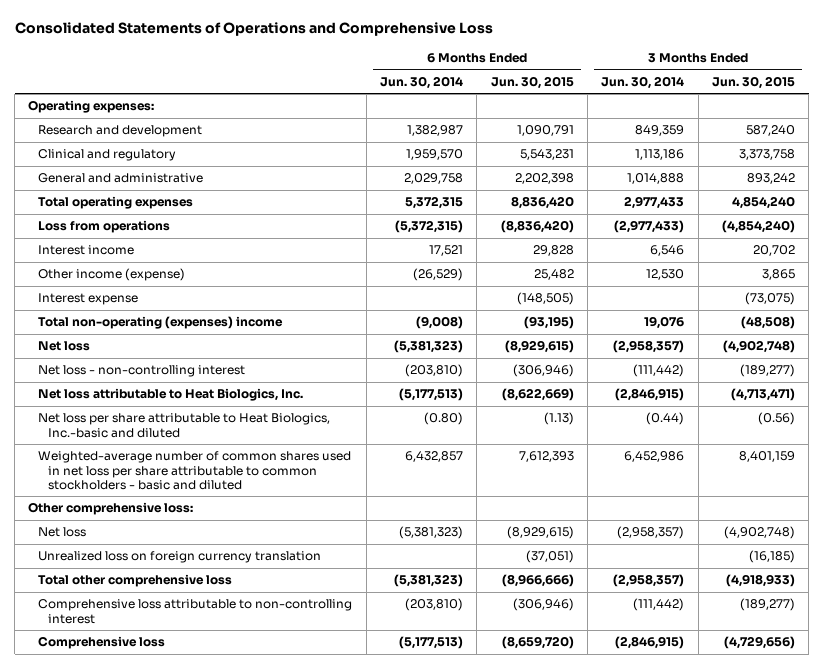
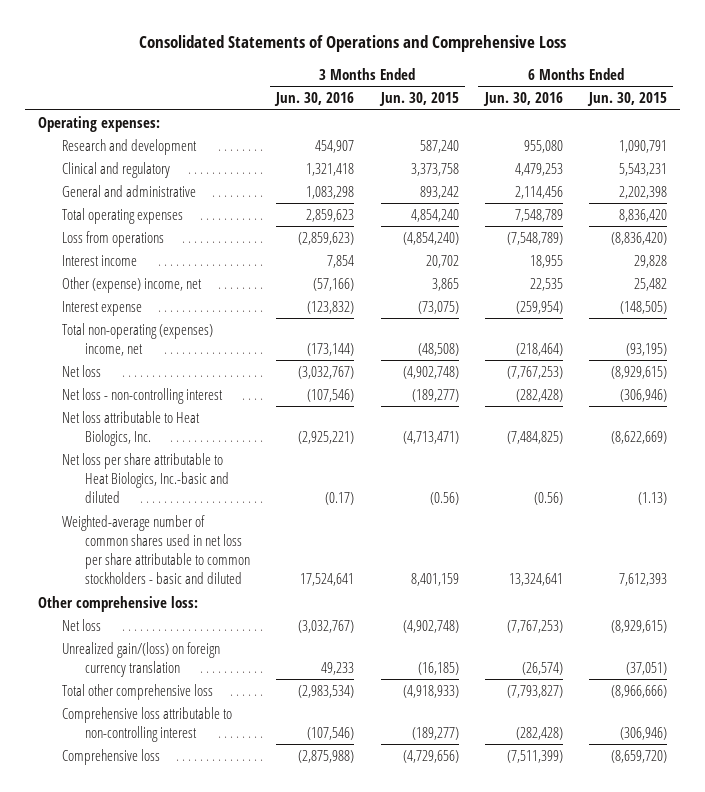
- | 6 Months Ended Jun. 30, 2014 | 6 Months Ended Jun. 30, 2015 | 3 Months Ended Jun. 30, 2014 | 3 Months Ended Jun. 30, 2015
+ | 3 Months Ended Jun. 30, 2016 | 3 Months Ended Jun. 30, 2015 | 6 Months Ended Jun. 30, 2016 | 6 Months Ended Jun. 30, 2015
- Other income (expense) | (26,529) | 25,482 | 12,530 | 3,865
+ Other (expense) income, net | (57,166) | 3,865 | 22,535 | 25,482
- Total non-operating (expenses) income | (9,008) | (93,195) | 19,076 | (48,508)
+ Total non-operating (expenses) income, net | (173,144) | (48,508) | (218,464) | (93,195)
- Unrealized loss on foreign currency translation | | (37,051) | | (16,185)
+ Unrealized gain/(loss) on foreign currency translation | 49,233 | (16,185) | (26,574) | (37,051)

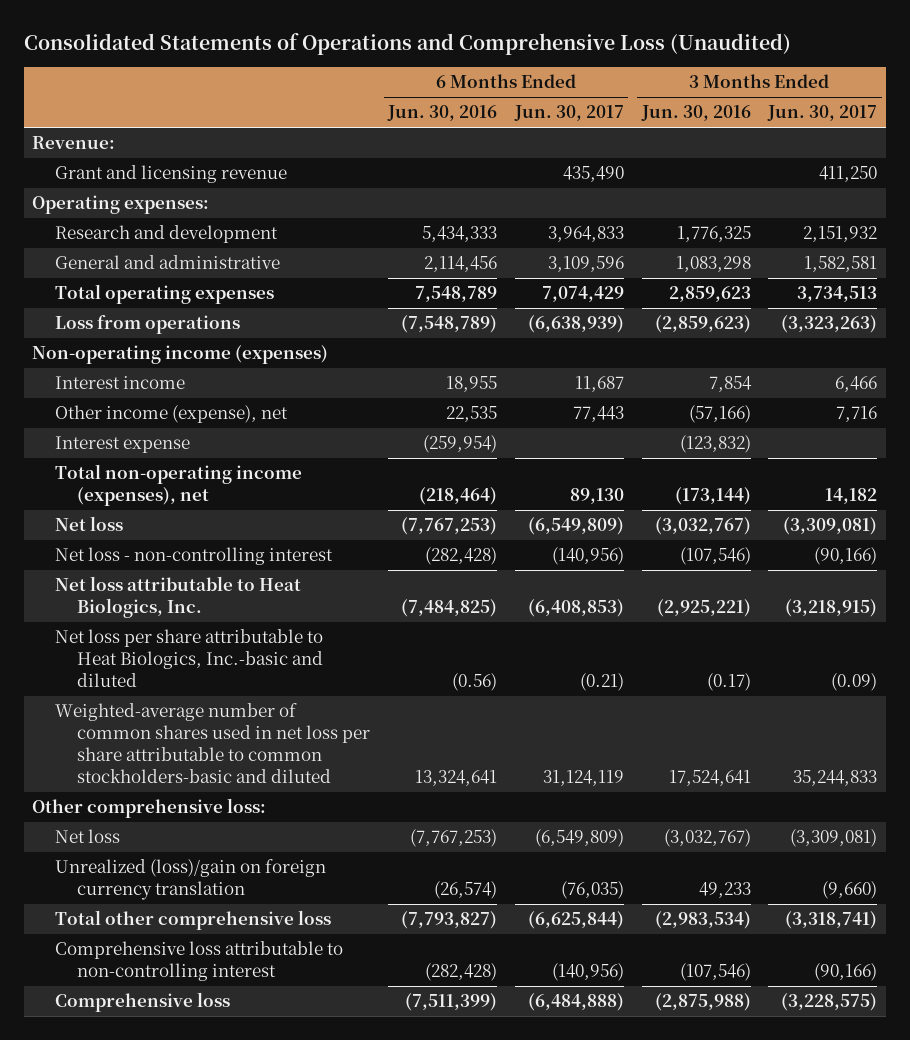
- Consolidated Statements of Operations and Comprehensive Loss
+ Consolidated Statements of Operations and Comprehensive Loss (Unaudited)
- | 3 Months Ended Jun. 30, 2016 | 3 Months Ended Jun. 30, 2015 | 6 Months Ended Jun. 30, 2016 | 6 Months Ended Jun. 30, 2015
+ | 6 Months Ended Jun. 30, 2016 | 6 Months Ended Jun. 30, 2017 | 3 Months Ended Jun. 30, 2016 | 3 Months Ended Jun. 30, 2017
+ Revenue:
+ Grant and licensing revenue | | 435,490 | | 411,250
- Research and development | 454,907 | 587,240 | 955,080 | 1,090,791
- Clinical and regulatory | 1,321,418 | 3,373,758 | 4,479,253 | 5,543,231
+ Research and development | 5,434,333 | 3,964,833 | 1,776,325 | 2,151,932
+ Non-operating income (expenses)
- Other (expense) income, net | (57,166) | 3,865 | 22,535 | 25,482
+ Other income (expense), net | 22,535 | 77,443 | (57,166) | 7,716
- Total non-operating (expenses) income, net | (173,144) | (48,508) | (218,464) | (93,195)
+ Total non-operating income (expenses), net | (218,464) | 89,130 | (173,144) | 14,182
- Weighted-average number of common shares used in net loss per share attributable to common stockholders - basic and diluted | 17,524,641 | 8,401,159 | 13,324,641 | 7,612,393
+ Weighted-average number of common shares used in net loss per share attributable to common stockholders-basic and diluted | 13,324,641 | 31,124,119 | 17,524,641 | 35,244,833
- Unrealized gain/(loss) on foreign currency translation | 49,233 | (16,185) | (26,574) | (37,051)
+ Unrealized (loss)/gain on foreign currency translation | (26,574) | (76,035) | 49,233 | (9,660)

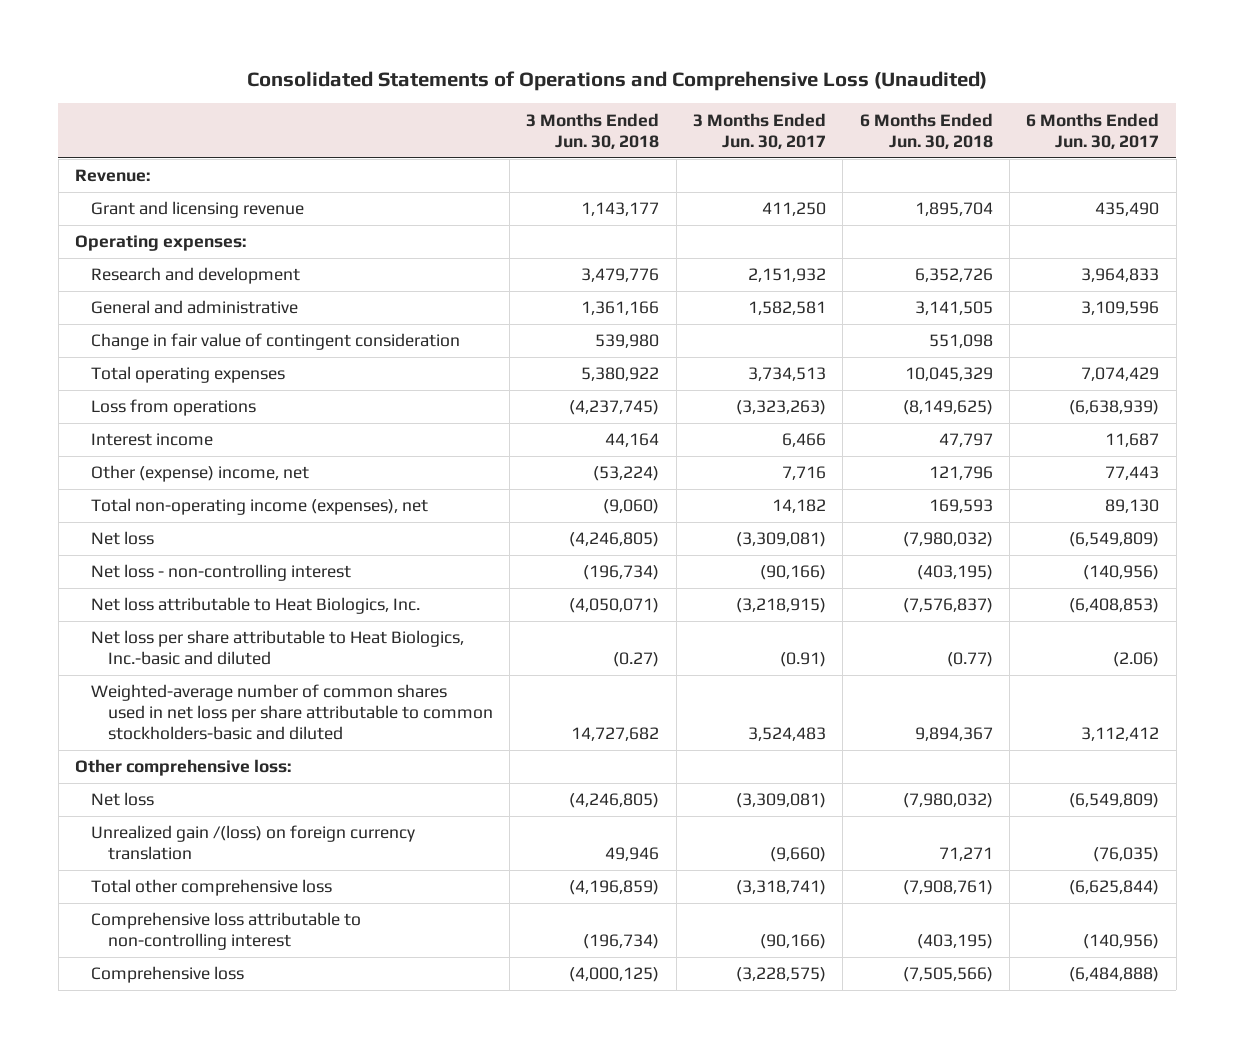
- | 6 Months Ended Jun. 30, 2016 | 6 Months Ended Jun. 30, 2017 | 3 Months Ended Jun. 30, 2016 | 3 Months Ended Jun. 30, 2017
+ | 3 Months Ended Jun. 30, 2018 | 3 Months Ended Jun. 30, 2017 | 6 Months Ended Jun. 30, 2018 | 6 Months Ended Jun. 30, 2017
+ Change in fair value of contingent consideration | 539,980 | | 551,098 |
- Non-operating income (expenses)
- Other income (expense), net | 22,535 | 77,443 | (57,166) | 7,716
- Interest expense | (259,954) | | (123,832) |
+ Other (expense) income, net | (53,224) | 7,716 | 121,796 | 77,443
- Net loss per share attributable to Heat Biologics, Inc.-basic and diluted | (0.56) | (0.21) | (0.17) | (0.09)
- Weighted-average number of common shares used in net loss per share attributable to common stockholders-basic and diluted | 13,324,641 | 31,124,119 | 17,524,641 | 35,244,833
+ Net loss per share attributable to Heat Biologics, Inc.-basic and diluted | (0.27) | (0.91) | (0.77) | (2.06)
+ Weighted-average number of common shares used in net loss per share attributable to common stockholders-basic and diluted | 14,727,682 | 3,524,483 | 9,894,367 | 3,112,412
- Unrealized (loss)/gain on foreign currency translation | (26,574) | (76,035) | 49,233 | (9,660)
+ Unrealized gain /(loss) on foreign currency translation | 49,946 | (9,660) | 71,271 | (76,035)

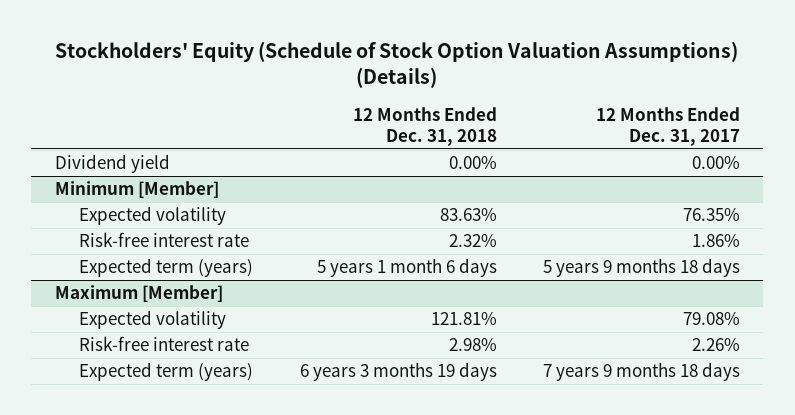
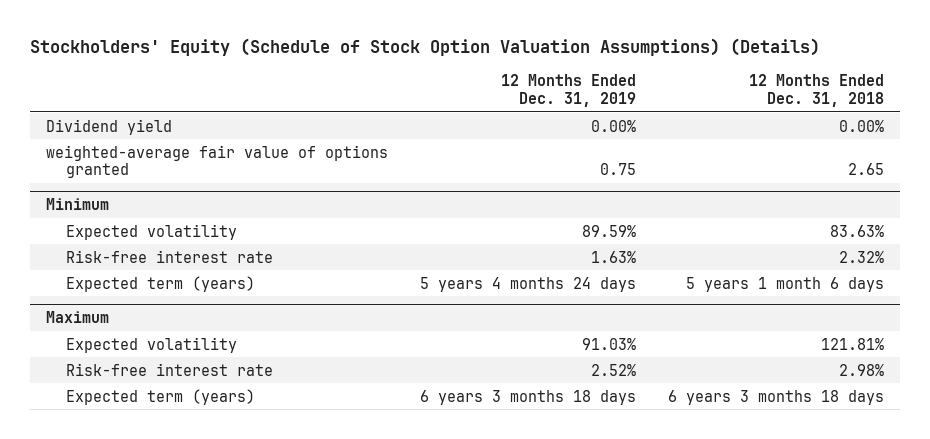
- | 12 Months Ended Dec. 31, 2018 | 12 Months Ended Dec. 31, 2017
+ | 12 Months Ended Dec. 31, 2019 | 12 Months Ended Dec. 31, 2018
- Minimum [Member]
+ weighted-average fair value of options granted | 0.75 | 2.65
+ Minimum
- Maximum [Member]
+ Maximum
- Expected term (years) | 6 years 3 months 19 days | 7 years 9 months 18 days
+ Expected term (years) | 6 years 3 months 18 days | 6 years 3 months 18 days

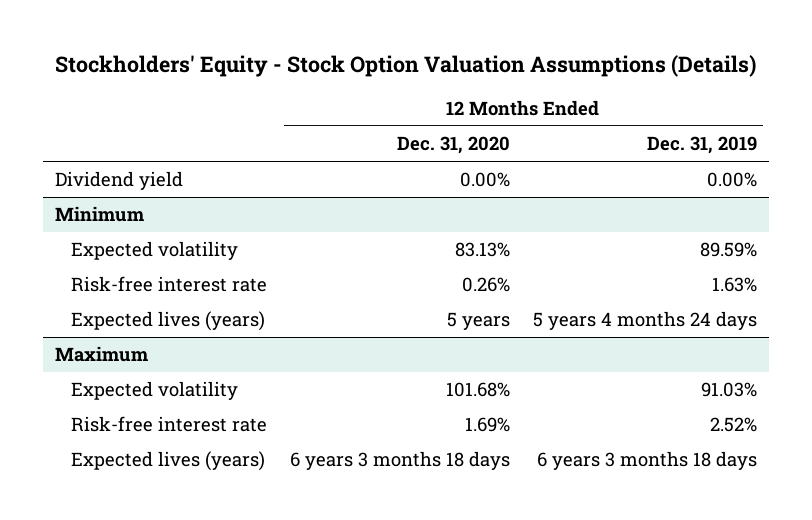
- Stockholders' Equity (Schedule of Stock Option Valuation Assumptions) (Details)
+ Stockholders' Equity - Stock Option Valuation Assumptions (Details)
- | 12 Months Ended Dec. 31, 2019 | 12 Months Ended Dec. 31, 2018
+ | 12 Months Ended Dec. 31, 2020 | 12 Months Ended Dec. 31, 2019
- weighted-average fair value of options granted | 0.75 | 2.65
@ Minimum
- Expected term (years) | 5 years 4 months 24 days | 5 years 1 month 6 days
+ Expected lives (years) | 5 years | 5 years 4 months 24 days
@ Maximum
- Expected term (years) | 6 years 3 months 18 days | 6 years 3 months 18 days
+ Expected lives (years) | 6 years 3 months 18 days | 6 years 3 months 18 days

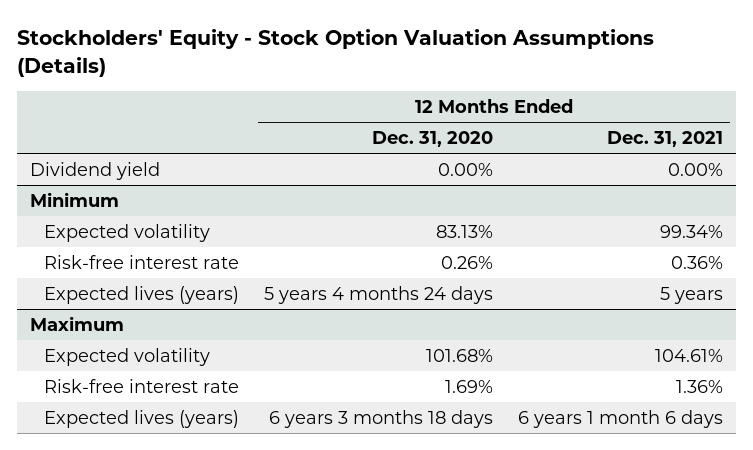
- | 12 Months Ended Dec. 31, 2020 | 12 Months Ended Dec. 31, 2019
+ | 12 Months Ended Dec. 31, 2020 | 12 Months Ended Dec. 31, 2021
@ Minimum
- Expected lives (years) | 5 years | 5 years 4 months 24 days
+ Expected lives (years) | 5 years 4 months 24 days | 5 years

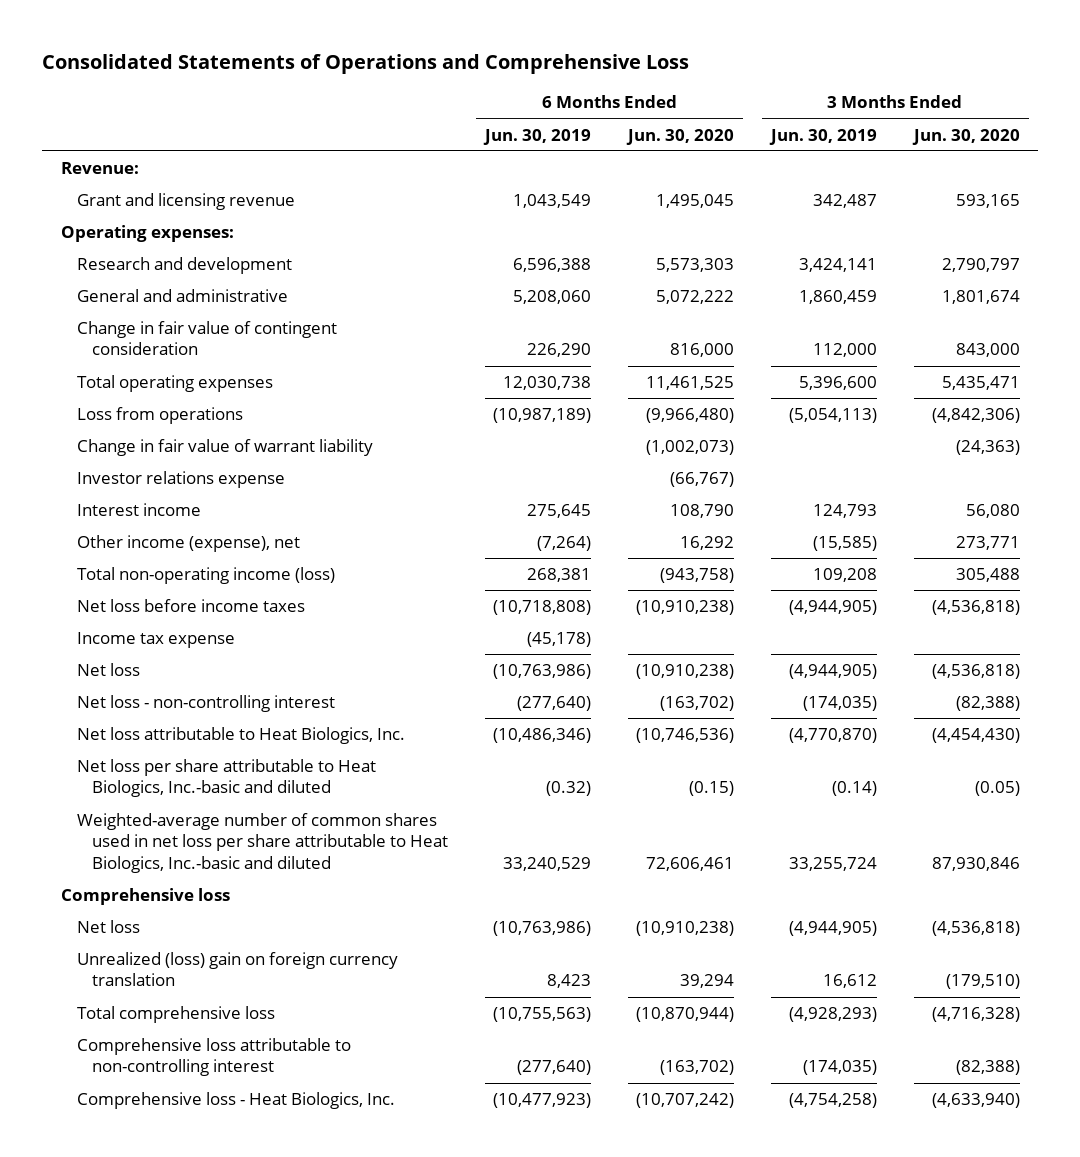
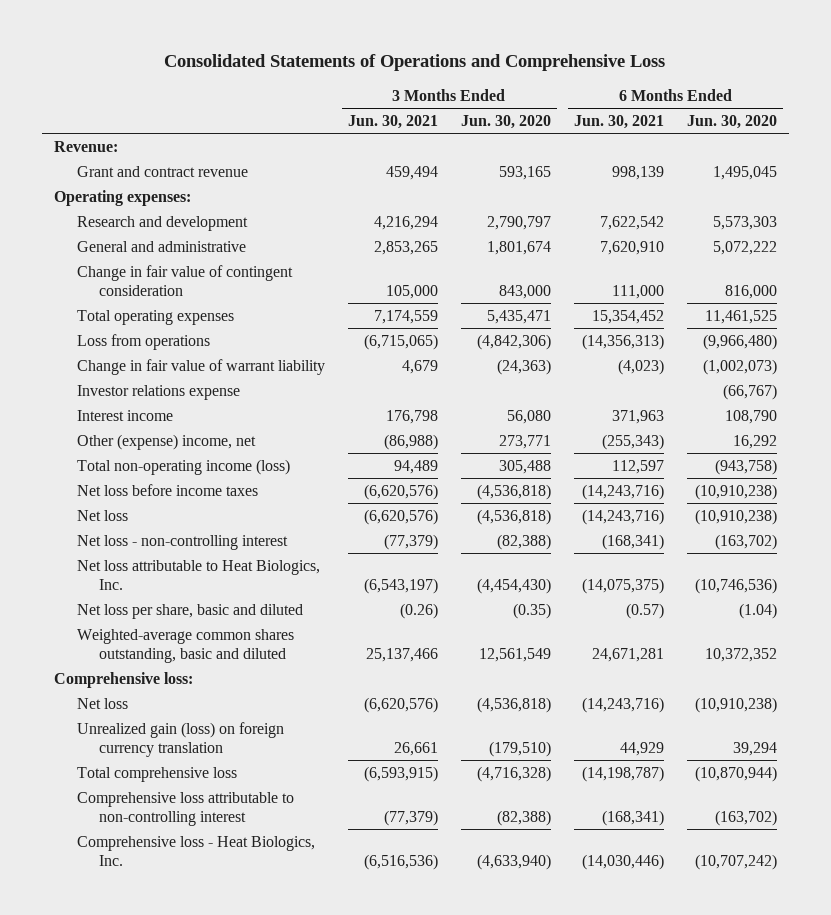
- | 6 Months Ended Jun. 30, 2019 | 6 Months Ended Jun. 30, 2020 | 3 Months Ended Jun. 30, 2019 | 3 Months Ended Jun. 30, 2020
+ | 3 Months Ended Jun. 30, 2021 | 3 Months Ended Jun. 30, 2020 | 6 Months Ended Jun. 30, 2021 | 6 Months Ended Jun. 30, 2020
- Grant and licensing revenue | 1,043,549 | 1,495,045 | 342,487 | 593,165
+ Grant and contract revenue | 459,494 | 593,165 | 998,139 | 1,495,045
- Other income (expense), net | (7,264) | 16,292 | (15,585) | 273,771
+ Other (expense) income, net | (86,988) | 273,771 | (255,343) | 16,292
- Income tax expense | (45,178) | | |
- Net loss per share attributable to Heat Biologics, Inc.-basic and diluted | (0.32) | (0.15) | (0.14) | (0.05)
- Weighted-average number of common shares used in net loss per share attributable to Heat Biologics, Inc.-basic and diluted | 33,240,529 | 72,606,461 | 33,255,724 | 87,930,846
- Comprehensive loss
+ Net loss per share, basic and diluted | (0.26) | (0.35) | (0.57) | (1.04)
+ Weighted-average common shares outstanding, basic and diluted | 25,137,466 | 12,561,549 | 24,671,281 | 10,372,352
+ Comprehensive loss:
- Unrealized (loss) gain on foreign currency translation | 8,423 | 39,294 | 16,612 | (179,510)
+ Unrealized gain (loss) on foreign currency translation | 26,661 | (179,510) | 44,929 | 39,294

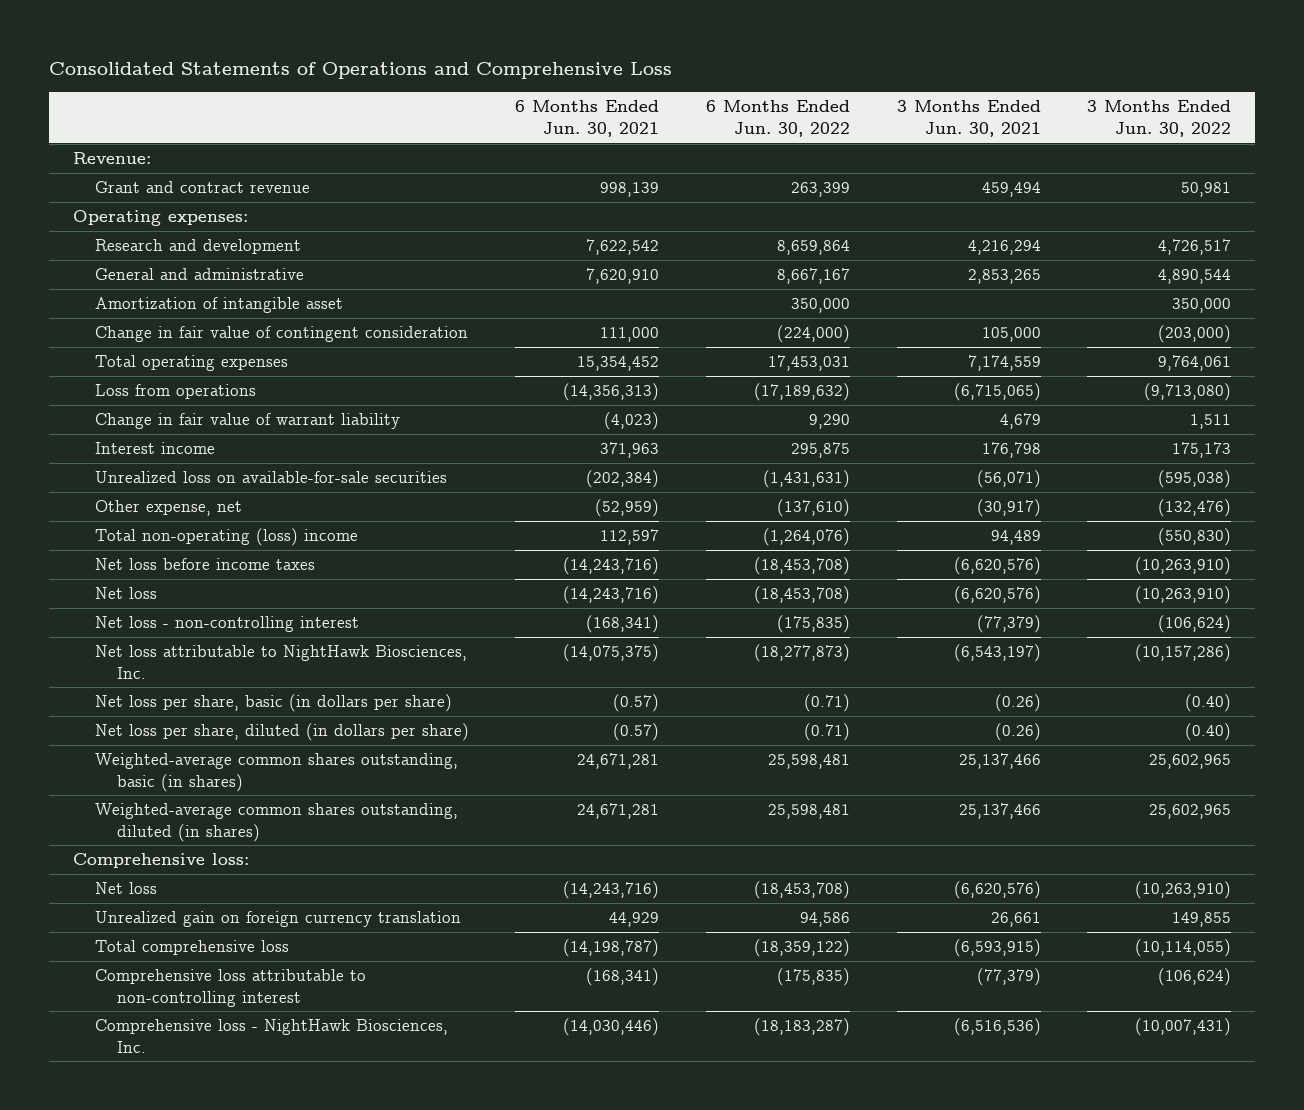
- | 3 Months Ended Jun. 30, 2021 | 3 Months Ended Jun. 30, 2020 | 6 Months Ended Jun. 30, 2021 | 6 Months Ended Jun. 30, 2020
+ | 6 Months Ended Jun. 30, 2021 | 6 Months Ended Jun. 30, 2022 | 3 Months Ended Jun. 30, 2021 | 3 Months Ended Jun. 30, 2022
+ Amortization of intangible asset | | 350,000 | | 350,000
- Investor relations expense | | | | (66,767)
- Other (expense) income, net | (86,988) | 273,771 | (255,343) | 16,292
- Total non-operating income (loss) | 94,489 | 305,488 | 112,597 | (943,758)
+ Unrealized loss on available-for-sale securities | (202,384) | (1,431,631) | (56,071) | (595,038)
+ Other expense, net | (52,959) | (137,610) | (30,917) | (132,476)
+ Total non-operating (loss) income | 112,597 | (1,264,076) | 94,489 | (550,830)
- Net loss attributable to Heat Biologics, Inc. | (6,543,197) | (4,454,430) | (14,075,375) | (10,746,536)
- Net loss per share, basic and diluted | (0.26) | (0.35) | (0.57) | (1.04)
- Weighted-average common shares outstanding, basic and diluted | 25,137,466 | 12,561,549 | 24,671,281 | 10,372,352
+ Net loss attributable to NightHawk Biosciences, Inc. | (14,075,375) | (18,277,873) | (6,543,197) | (10,157,286)
+ Net loss per share, basic (in dollars per share) | (0.57) | (0.71) | (0.26) | (0.40)
+ Net loss per share, diluted (in dollars per share) | (0.57) | (0.71) | (0.26) | (0.40)
+ Weighted-average common shares outstanding, basic (in shares) | 24,671,281 | 25,598,481 | 25,137,466 | 25,602,965
+ Weighted-average common shares outstanding, diluted (in shares) | 24,671,281 | 25,598,481 | 25,137,466 | 25,602,965
- Unrealized gain (loss) on foreign currency translation | 26,661 | (179,510) | 44,929 | 39,294
+ Unrealized gain on foreign currency translation | 44,929 | 94,586 | 26,661 | 149,855
- Comprehensive loss - Heat Biologics, Inc. | (6,516,536) | (4,633,940) | (14,030,446) | (10,707,242)
+ Comprehensive loss - NightHawk Biosciences, Inc. | (14,030,446) | (18,183,287) | (6,516,536) | (10,007,431)

